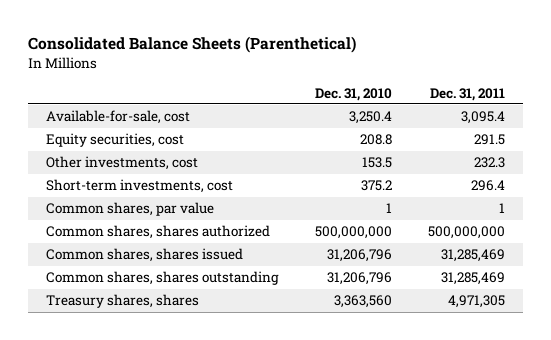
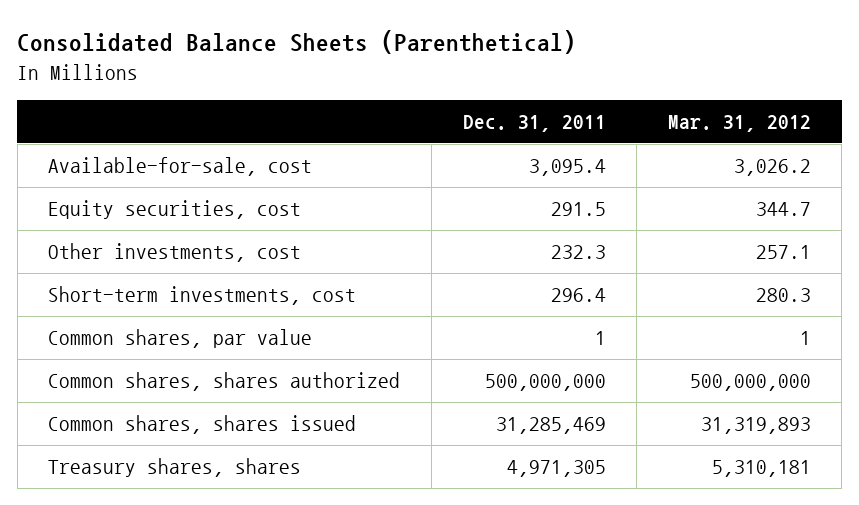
- | Dec. 31, 2010 | Dec. 31, 2011
+ | Dec. 31, 2011 | Mar. 31, 2012
- Common shares, shares outstanding | 31,206,796 | 31,285,469

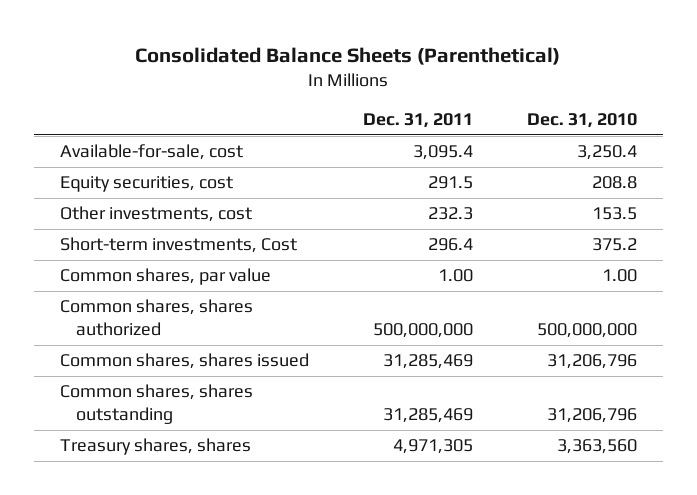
- | Dec. 31, 2011 | Mar. 31, 2012
+ | Dec. 31, 2011 | Dec. 31, 2010
- Short-term investments, cost | 296.4 | 280.3
- Common shares, par value | 1 | 1
+ Short-term investments, Cost | 296.4 | 375.2
+ Common shares, par value | 1.00 | 1.00
+ Common shares, shares outstanding | 31,285,469 | 31,206,796

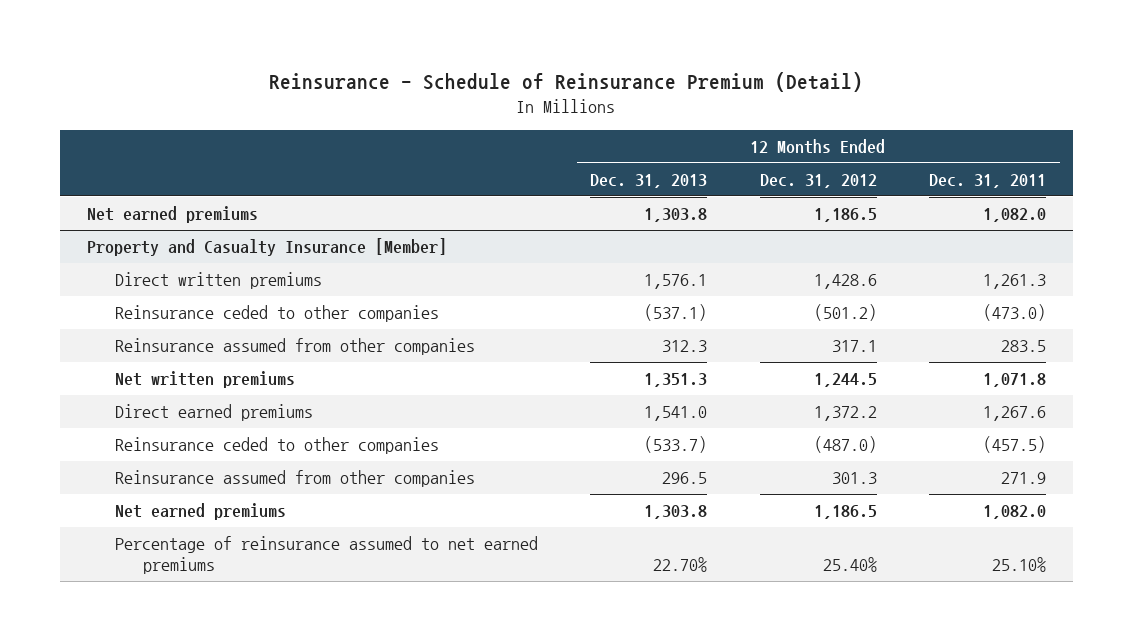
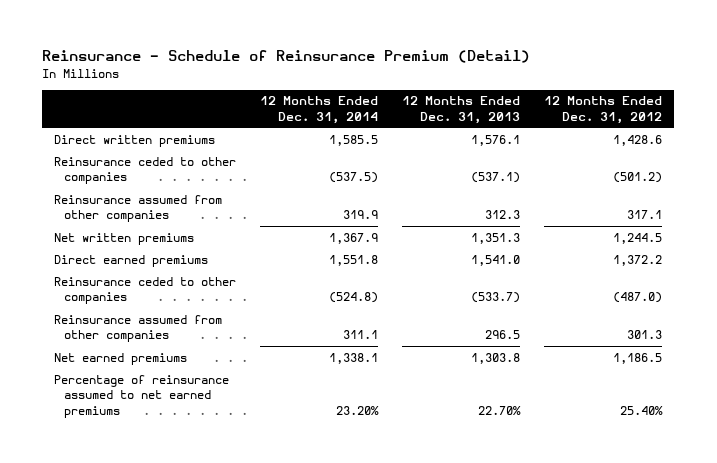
- | 12 Months Ended Dec. 31, 2013 | 12 Months Ended Dec. 31, 2012 | 12 Months Ended Dec. 31, 2011
+ | 12 Months Ended Dec. 31, 2014 | 12 Months Ended Dec. 31, 2013 | 12 Months Ended Dec. 31, 2012
- Net earned premiums | 1,303.8 | 1,186.5 | 1,082.0
- Property and Casualty Insurance [Member]

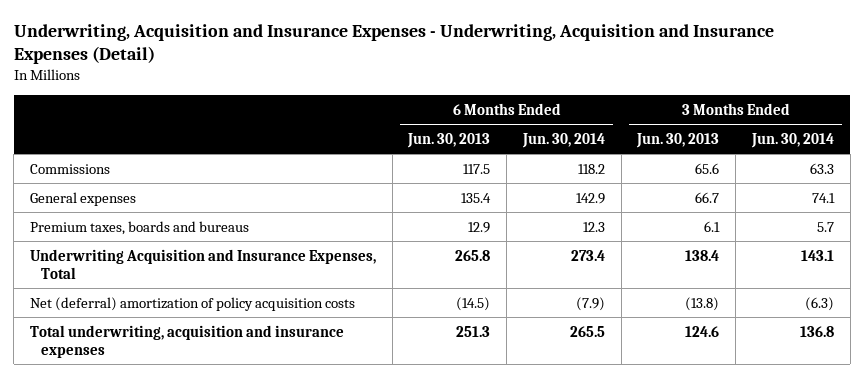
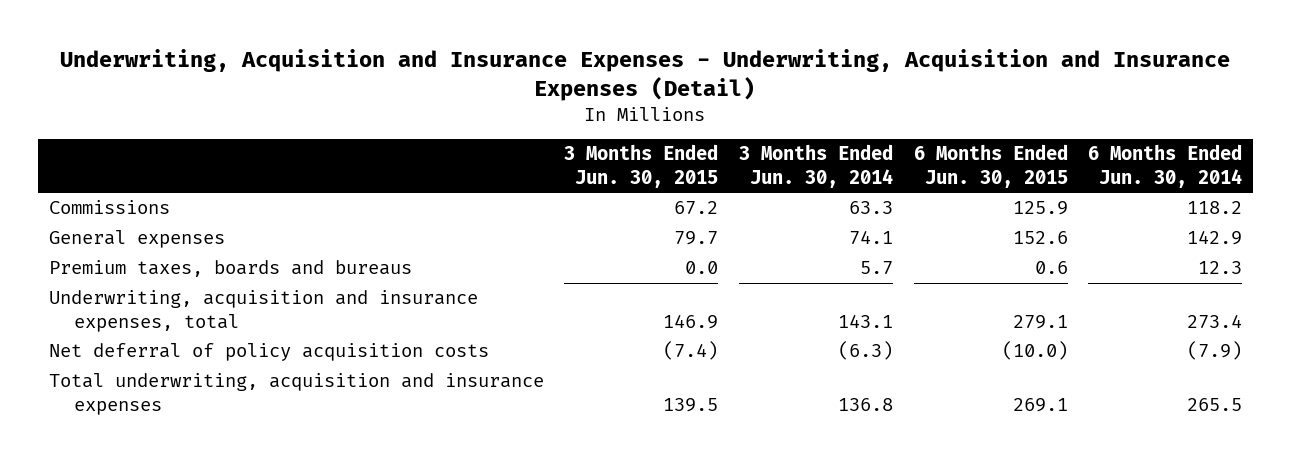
- | 6 Months Ended Jun. 30, 2013 | 6 Months Ended Jun. 30, 2014 | 3 Months Ended Jun. 30, 2013 | 3 Months Ended Jun. 30, 2014
+ | 3 Months Ended Jun. 30, 2015 | 3 Months Ended Jun. 30, 2014 | 6 Months Ended Jun. 30, 2015 | 6 Months Ended Jun. 30, 2014
- Underwriting Acquisition and Insurance Expenses, Total | 265.8 | 273.4 | 138.4 | 143.1
- Net (deferral) amortization of policy acquisition costs | (14.5) | (7.9) | (13.8) | (6.3)
+ Underwriting, acquisition and insurance expenses, total | 146.9 | 143.1 | 279.1 | 273.4
+ Net deferral of policy acquisition costs | (7.4) | (6.3) | (10.0) | (7.9)

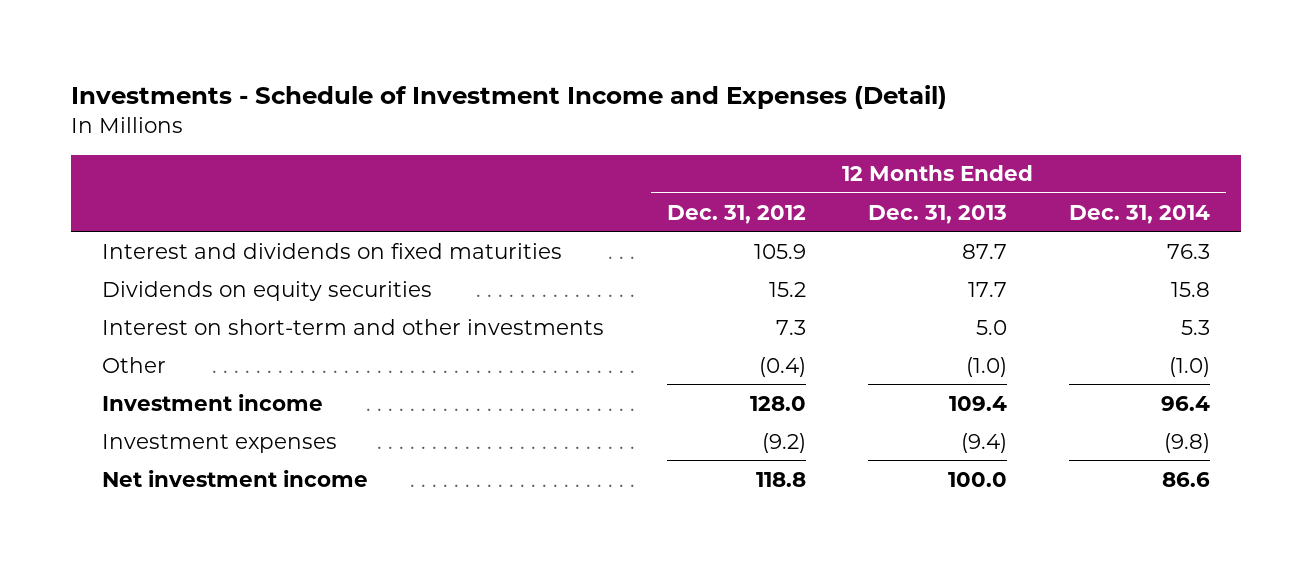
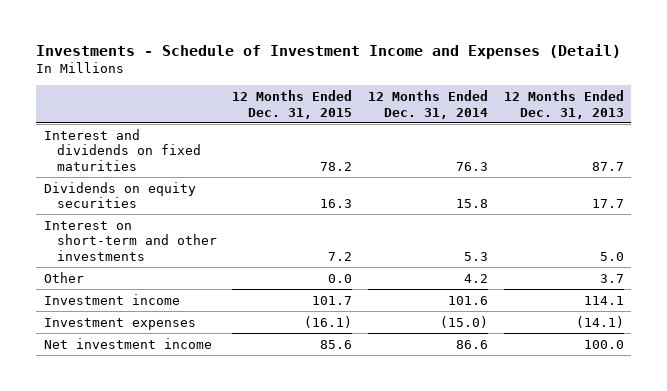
- | 12 Months Ended Dec. 31, 2012 | 12 Months Ended Dec. 31, 2013 | 12 Months Ended Dec. 31, 2014
+ | 12 Months Ended Dec. 31, 2015 | 12 Months Ended Dec. 31, 2014 | 12 Months Ended Dec. 31, 2013
- Other | (0.4) | (1.0) | (1.0)
- Investment income | 128.0 | 109.4 | 96.4
- Investment expenses | (9.2) | (9.4) | (9.8)
+ Other | 0.0 | 4.2 | 3.7
+ Investment income | 101.7 | 101.6 | 114.1
+ Investment expenses | (16.1) | (15.0) | (14.1)

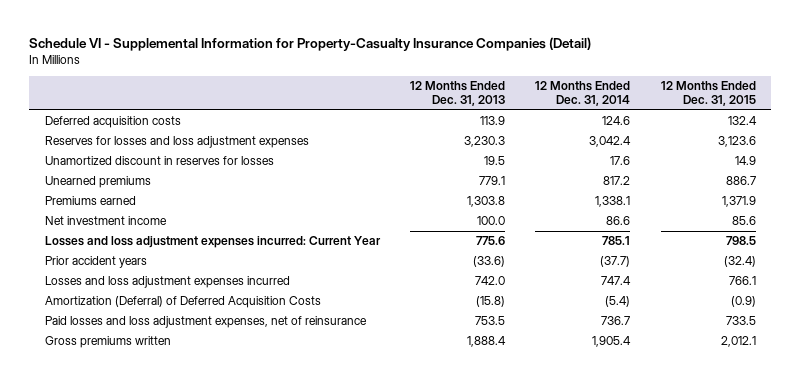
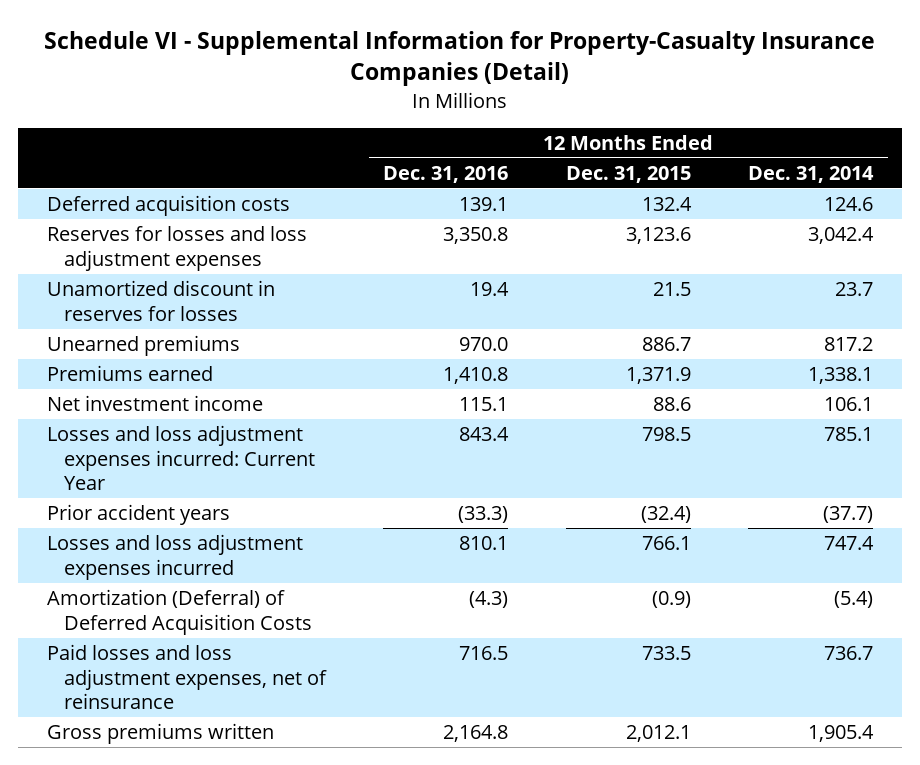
- | 12 Months Ended Dec. 31, 2013 | 12 Months Ended Dec. 31, 2014 | 12 Months Ended Dec. 31, 2015
+ | 12 Months Ended Dec. 31, 2016 | 12 Months Ended Dec. 31, 2015 | 12 Months Ended Dec. 31, 2014
- Unamortized discount in reserves for losses | 19.5 | 17.6 | 14.9
+ Unamortized discount in reserves for losses | 19.4 | 21.5 | 23.7
- Net investment income | 100.0 | 86.6 | 85.6
+ Net investment income | 115.1 | 88.6 | 106.1

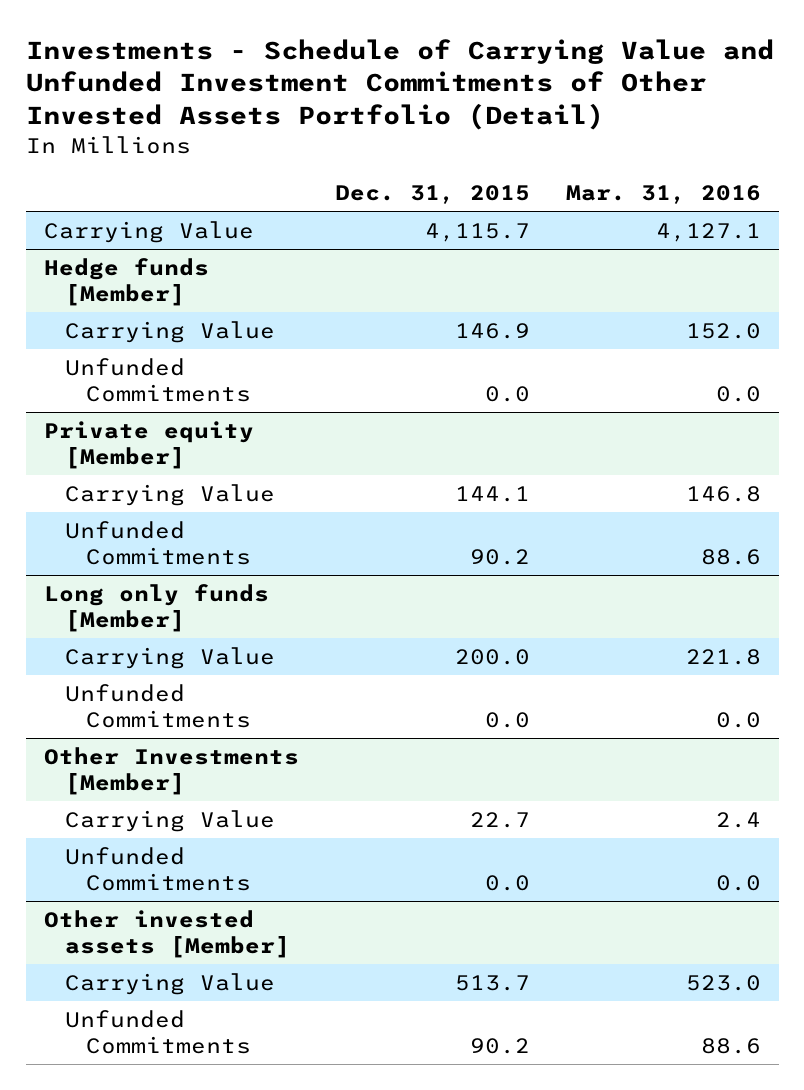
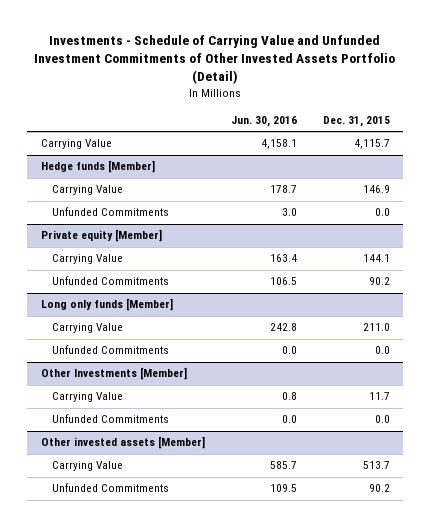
- | Dec. 31, 2015 | Mar. 31, 2016
+ | Jun. 30, 2016 | Dec. 31, 2015
@ Long only funds [Member]
- Carrying Value | 200.0 | 221.8
+ Carrying Value | 242.8 | 211.0
@ Other Investments [Member]
- Carrying Value | 22.7 | 2.4
+ Carrying Value | 0.8 | 11.7

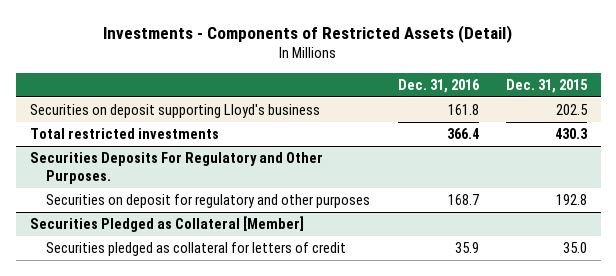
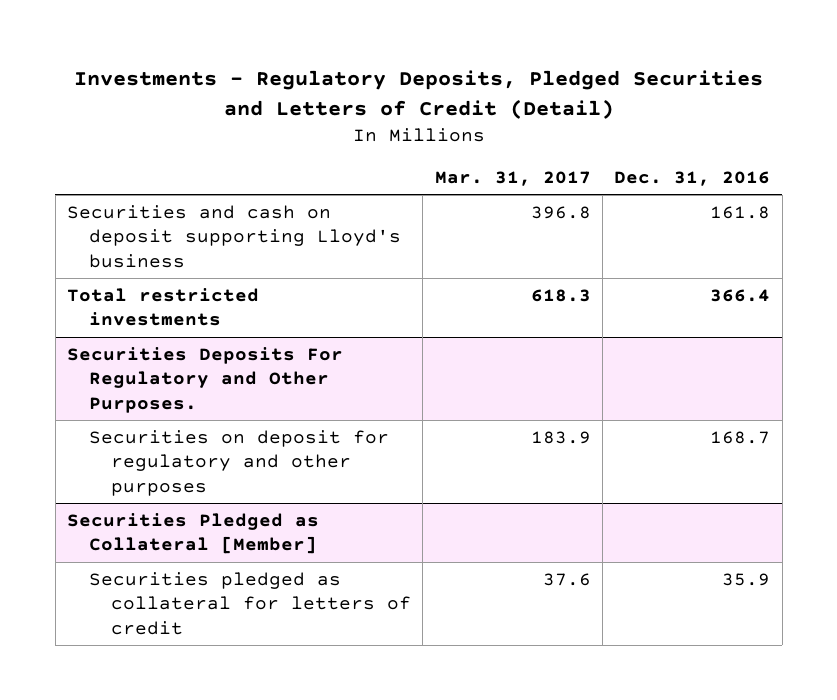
- Investments - Components of Restricted Assets (Detail)
+ Investments - Regulatory Deposits, Pledged Securities and Letters of Credit (Detail)
- | Dec. 31, 2016 | Dec. 31, 2015
+ | Mar. 31, 2017 | Dec. 31, 2016
- Securities on deposit supporting Lloyd's business | 161.8 | 202.5
+ Securities and cash on deposit supporting Lloyd's business | 396.8 | 161.8

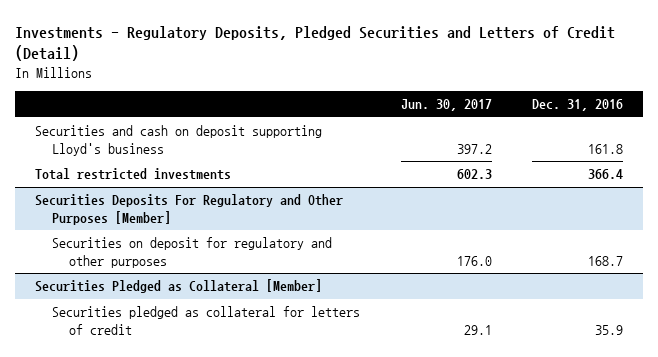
- | Mar. 31, 2017 | Dec. 31, 2016
+ | Jun. 30, 2017 | Dec. 31, 2016
- Securities Deposits For Regulatory and Other Purposes.
+ Securities Deposits For Regulatory and Other Purposes [Member]

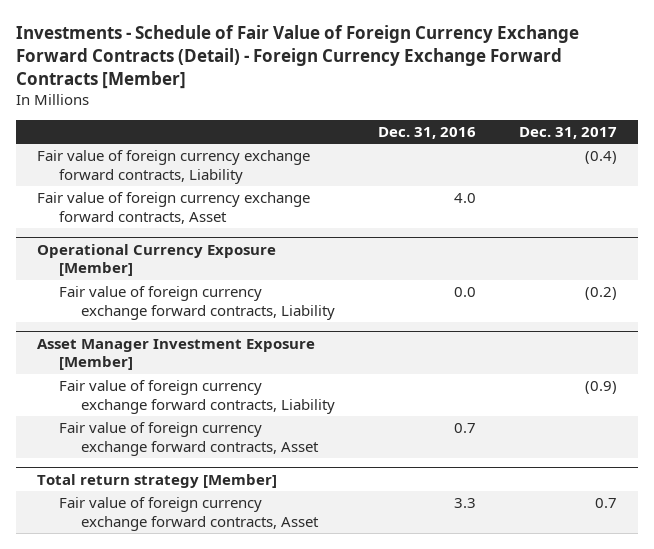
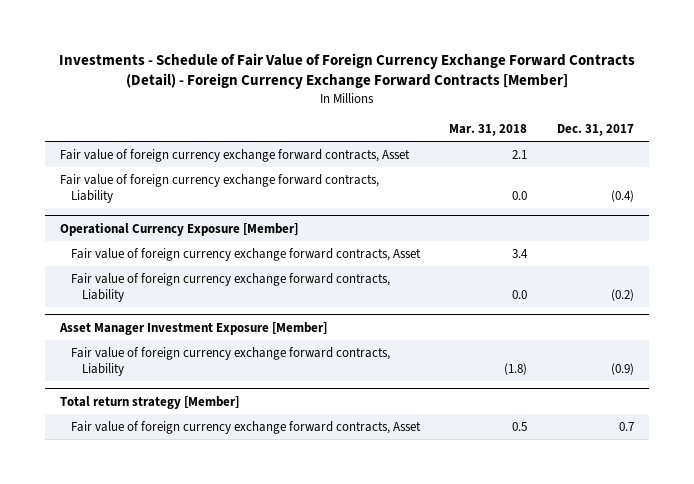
- | Dec. 31, 2016 | Dec. 31, 2017
+ | Mar. 31, 2018 | Dec. 31, 2017
moved down: Fair value of foreign currency exchange forward contracts, Liability | 0.0 | (0.4)
@ Operational Currency Exposure [Member]
+ Fair value of foreign currency exchange forward contracts, Asset | 3.4 |
@ Asset Manager Investment Exposure [Member]
- Fair value of foreign currency exchange forward contracts, Asset | 0.7 |

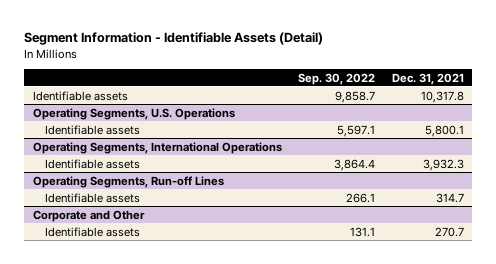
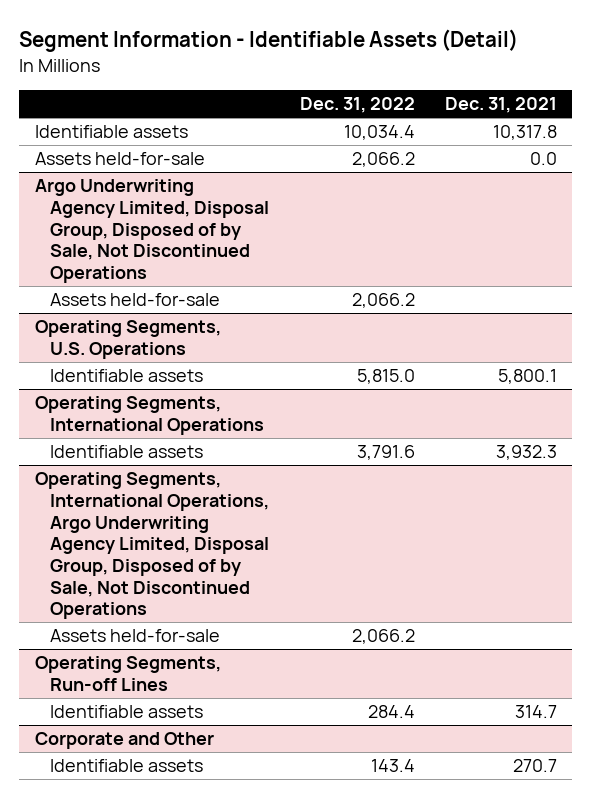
- | Sep. 30, 2022 | Dec. 31, 2021
+ | Dec. 31, 2022 | Dec. 31, 2021
+ Assets held-for-sale | 2,066.2 | 0.0
+ Argo Underwriting Agency Limited, Disposal Group, Disposed of by Sale, Not Discontinued Operations
+ Assets held-for-sale | 2,066.2 |
+ Operating Segments, International Operations, Argo Underwriting Agency Limited, Disposal Group, Disposed of by Sale, Not Discontinued Operations
+ Assets held-for-sale | 2,066.2 |

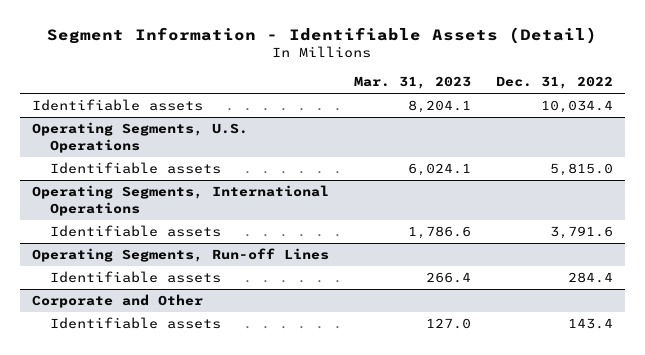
- | Dec. 31, 2022 | Dec. 31, 2021
+ | Mar. 31, 2023 | Dec. 31, 2022
- Assets held-for-sale | 2,066.2 | 0.0
- Argo Underwriting Agency Limited, Disposal Group, Disposed of by Sale, Not Discontinued Operations
- Assets held-for-sale | 2,066.2 |
- Operating Segments, International Operations, Argo Underwriting Agency Limited, Disposal Group, Disposed of by Sale, Not Discontinued Operations
- Assets held-for-sale | 2,066.2 |

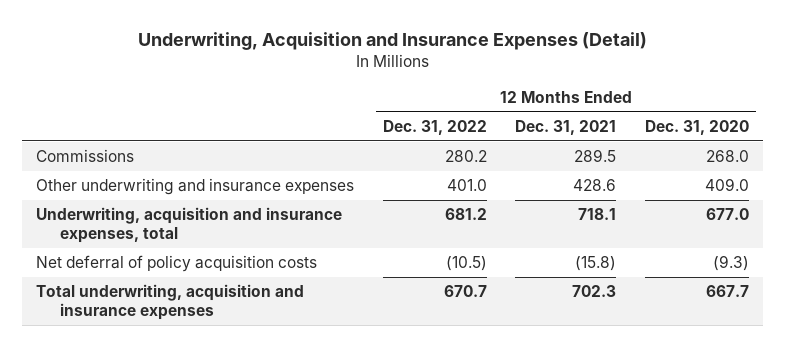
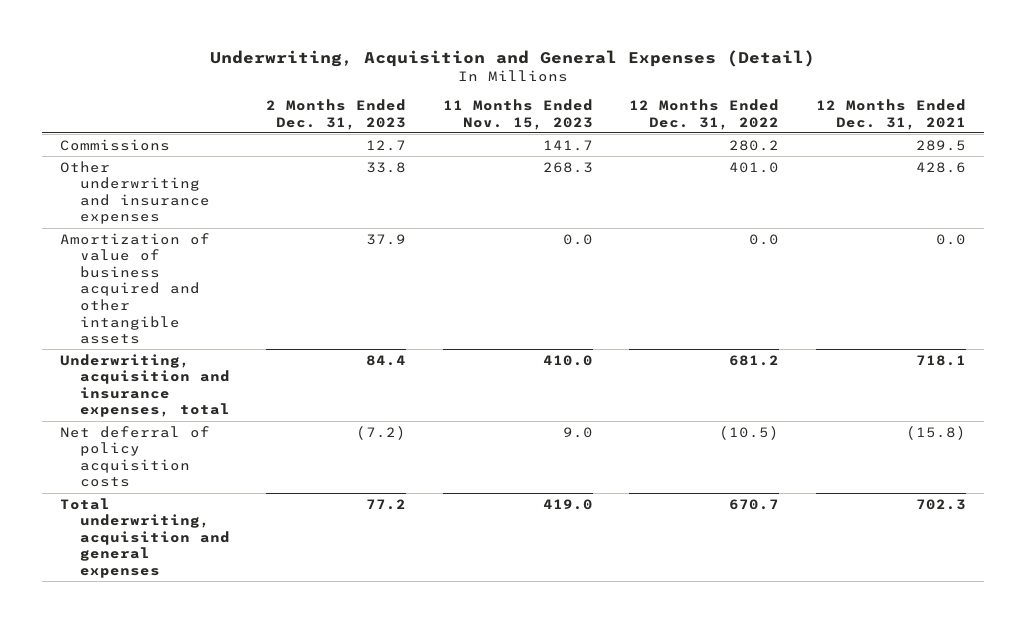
- Underwriting, Acquisition and Insurance Expenses (Detail)
+ Underwriting, Acquisition and General Expenses (Detail)
- | 12 Months Ended Dec. 31, 2022 | 12 Months Ended Dec. 31, 2021 | 12 Months Ended Dec. 31, 2020
+ | 2 Months Ended Dec. 31, 2023 | 11 Months Ended Nov. 15, 2023 | 12 Months Ended Dec. 31, 2022 | 12 Months Ended Dec. 31, 2021
+ Amortization of value of business acquired and other intangible assets | 37.9 | 0.0 | 0.0 | 0.0
- Total underwriting, acquisition and insurance expenses | 670.7 | 702.3 | 667.7
+ Total underwriting, acquisition and general expenses | 77.2 | 419.0 | 670.7 | 702.3

